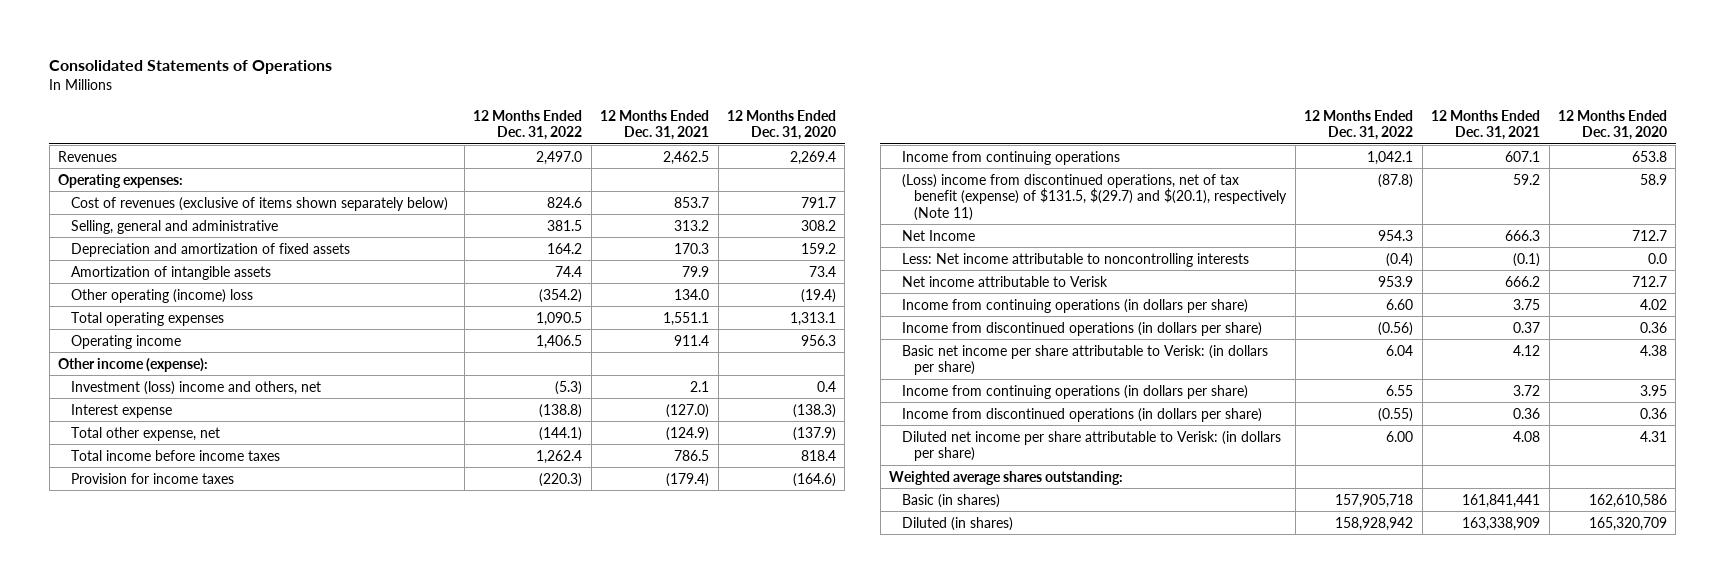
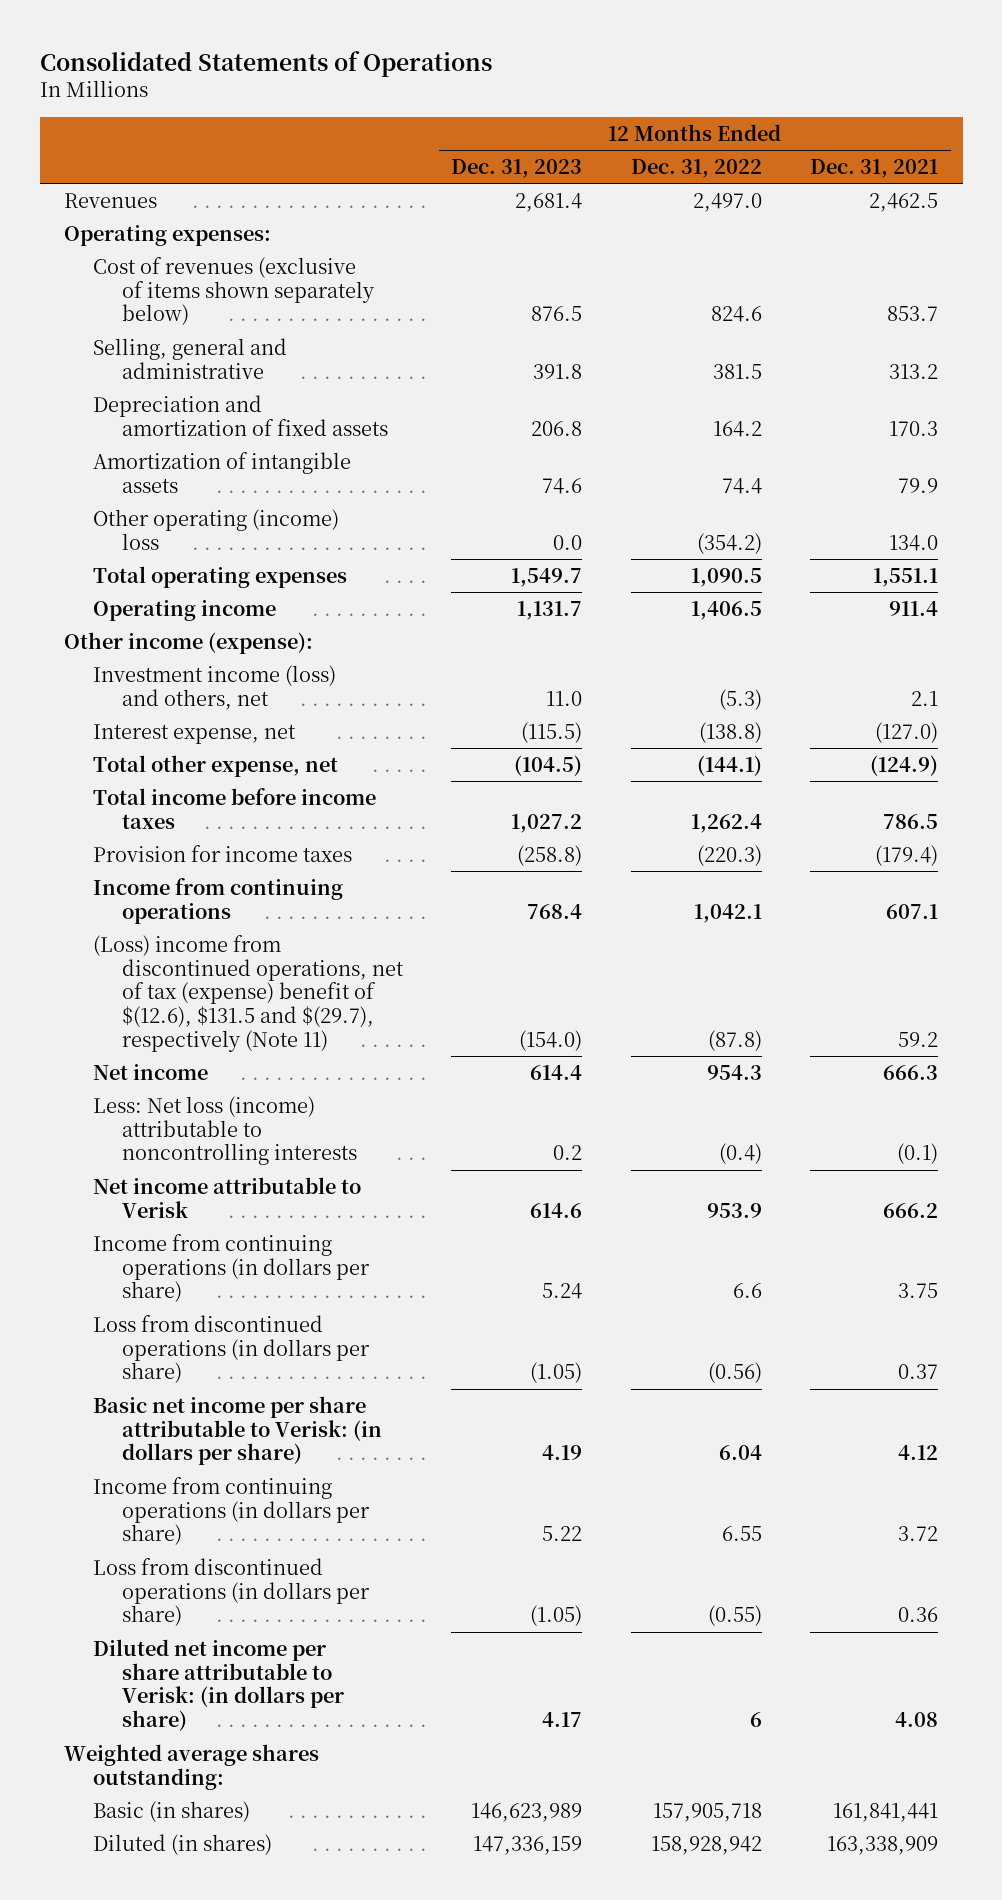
- | 12 Months Ended Dec. 31, 2022 | 12 Months Ended Dec. 31, 2021 | 12 Months Ended Dec. 31, 2020
+ | 12 Months Ended Dec. 31, 2023 | 12 Months Ended Dec. 31, 2022 | 12 Months Ended Dec. 31, 2021
- Investment (loss) income and others, net | (5.3) | 2.1 | 0.4
- Interest expense | (138.8) | (127.0) | (138.3)
+ Investment income (loss) and others, net | 11.0 | (5.3) | 2.1
+ Interest expense, net | (115.5) | (138.8) | (127.0)
- (Loss) income from discontinued operations, net of tax benefit (expense) of $131.5, $(29.7) and $(20.1), respectively (Note 11) | (87.8) | 59.2 | 58.9
- Net Income | 954.3 | 666.3 | 712.7
- Less: Net income attributable to noncontrolling interests | (0.4) | (0.1) | 0.0
+ (Loss) income from discontinued operations, net of tax (expense) benefit of $(12.6), $131.5 and $(29.7), respectively (Note 11) | (154.0) | (87.8) | 59.2
+ Net income | 614.4 | 954.3 | 666.3
+ Less: Net loss (income) attributable to noncontrolling interests | 0.2 | (0.4) | (0.1)
- Income from continuing operations (in dollars per share) | 6.60 | 3.75 | 4.02
- Income from discontinued operations (in dollars per share) | (0.56) | 0.37 | 0.36
+ Income from continuing operations (in dollars per share) | 5.24 | 6.6 | 3.75
+ Loss from discontinued operations (in dollars per share) | (1.05) | (0.56) | 0.37
- Income from discontinued operations (in dollars per share) | (0.55) | 0.36 | 0.36
- Diluted net income per share attributable to Verisk: (in dollars per share) | 6.00 | 4.08 | 4.31
+ Loss from discontinued operations (in dollars per share) | (1.05) | (0.55) | 0.36
+ Diluted net income per share attributable to Verisk: (in dollars per share) | 4.17 | 6 | 4.08

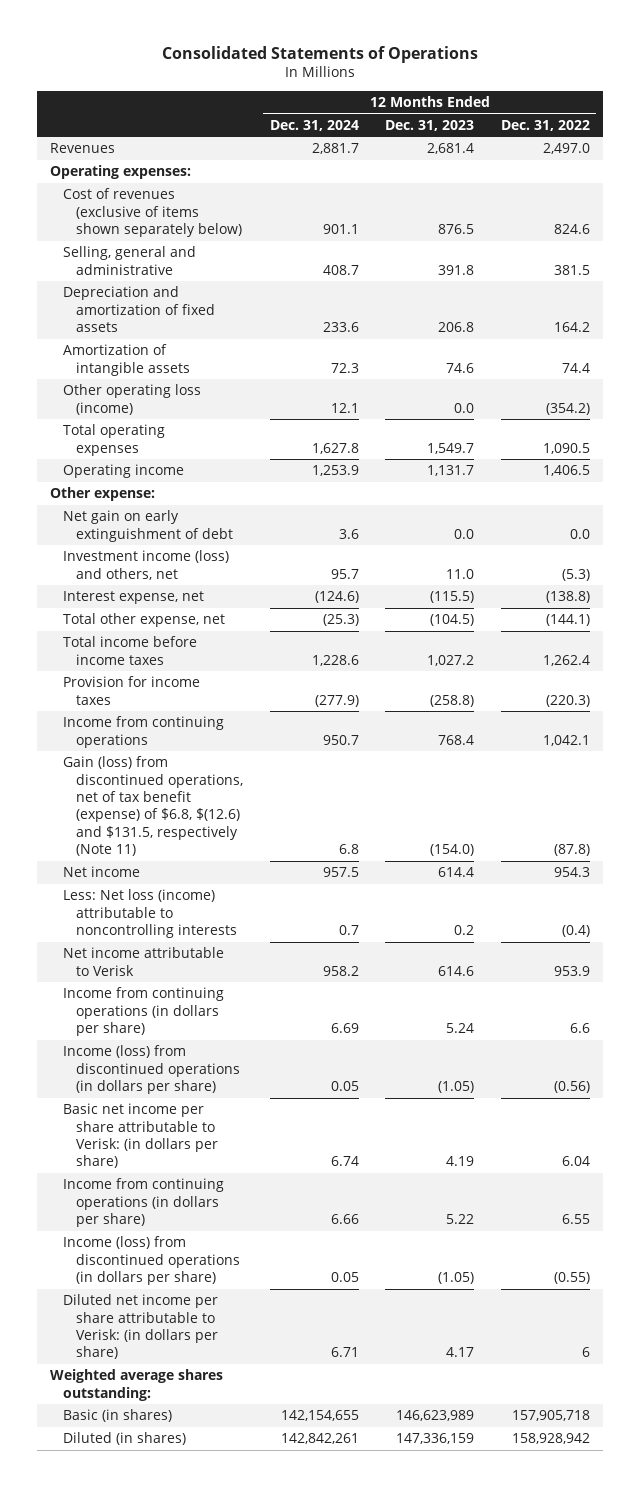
- | 12 Months Ended Dec. 31, 2023 | 12 Months Ended Dec. 31, 2022 | 12 Months Ended Dec. 31, 2021
+ | 12 Months Ended Dec. 31, 2024 | 12 Months Ended Dec. 31, 2023 | 12 Months Ended Dec. 31, 2022
- Other operating (income) loss | 0.0 | (354.2) | 134.0
+ Other operating loss (income) | 12.1 | 0.0 | (354.2)
- Other income (expense):
+ Other expense:
+ Net gain on early extinguishment of debt | 3.6 | 0.0 | 0.0
- (Loss) income from discontinued operations, net of tax (expense) benefit of $(12.6), $131.5 and $(29.7), respectively (Note 11) | (154.0) | (87.8) | 59.2
+ Gain (loss) from discontinued operations, net of tax benefit (expense) of $6.8, $(12.6) and $131.5, respectively (Note 11) | 6.8 | (154.0) | (87.8)
- Loss from discontinued operations (in dollars per share) | (1.05) | (0.56) | 0.37
+ Income (loss) from discontinued operations (in dollars per share) | 0.05 | (1.05) | (0.56)
- Loss from discontinued operations (in dollars per share) | (1.05) | (0.55) | 0.36
+ Income (loss) from discontinued operations (in dollars per share) | 0.05 | (1.05) | (0.55)

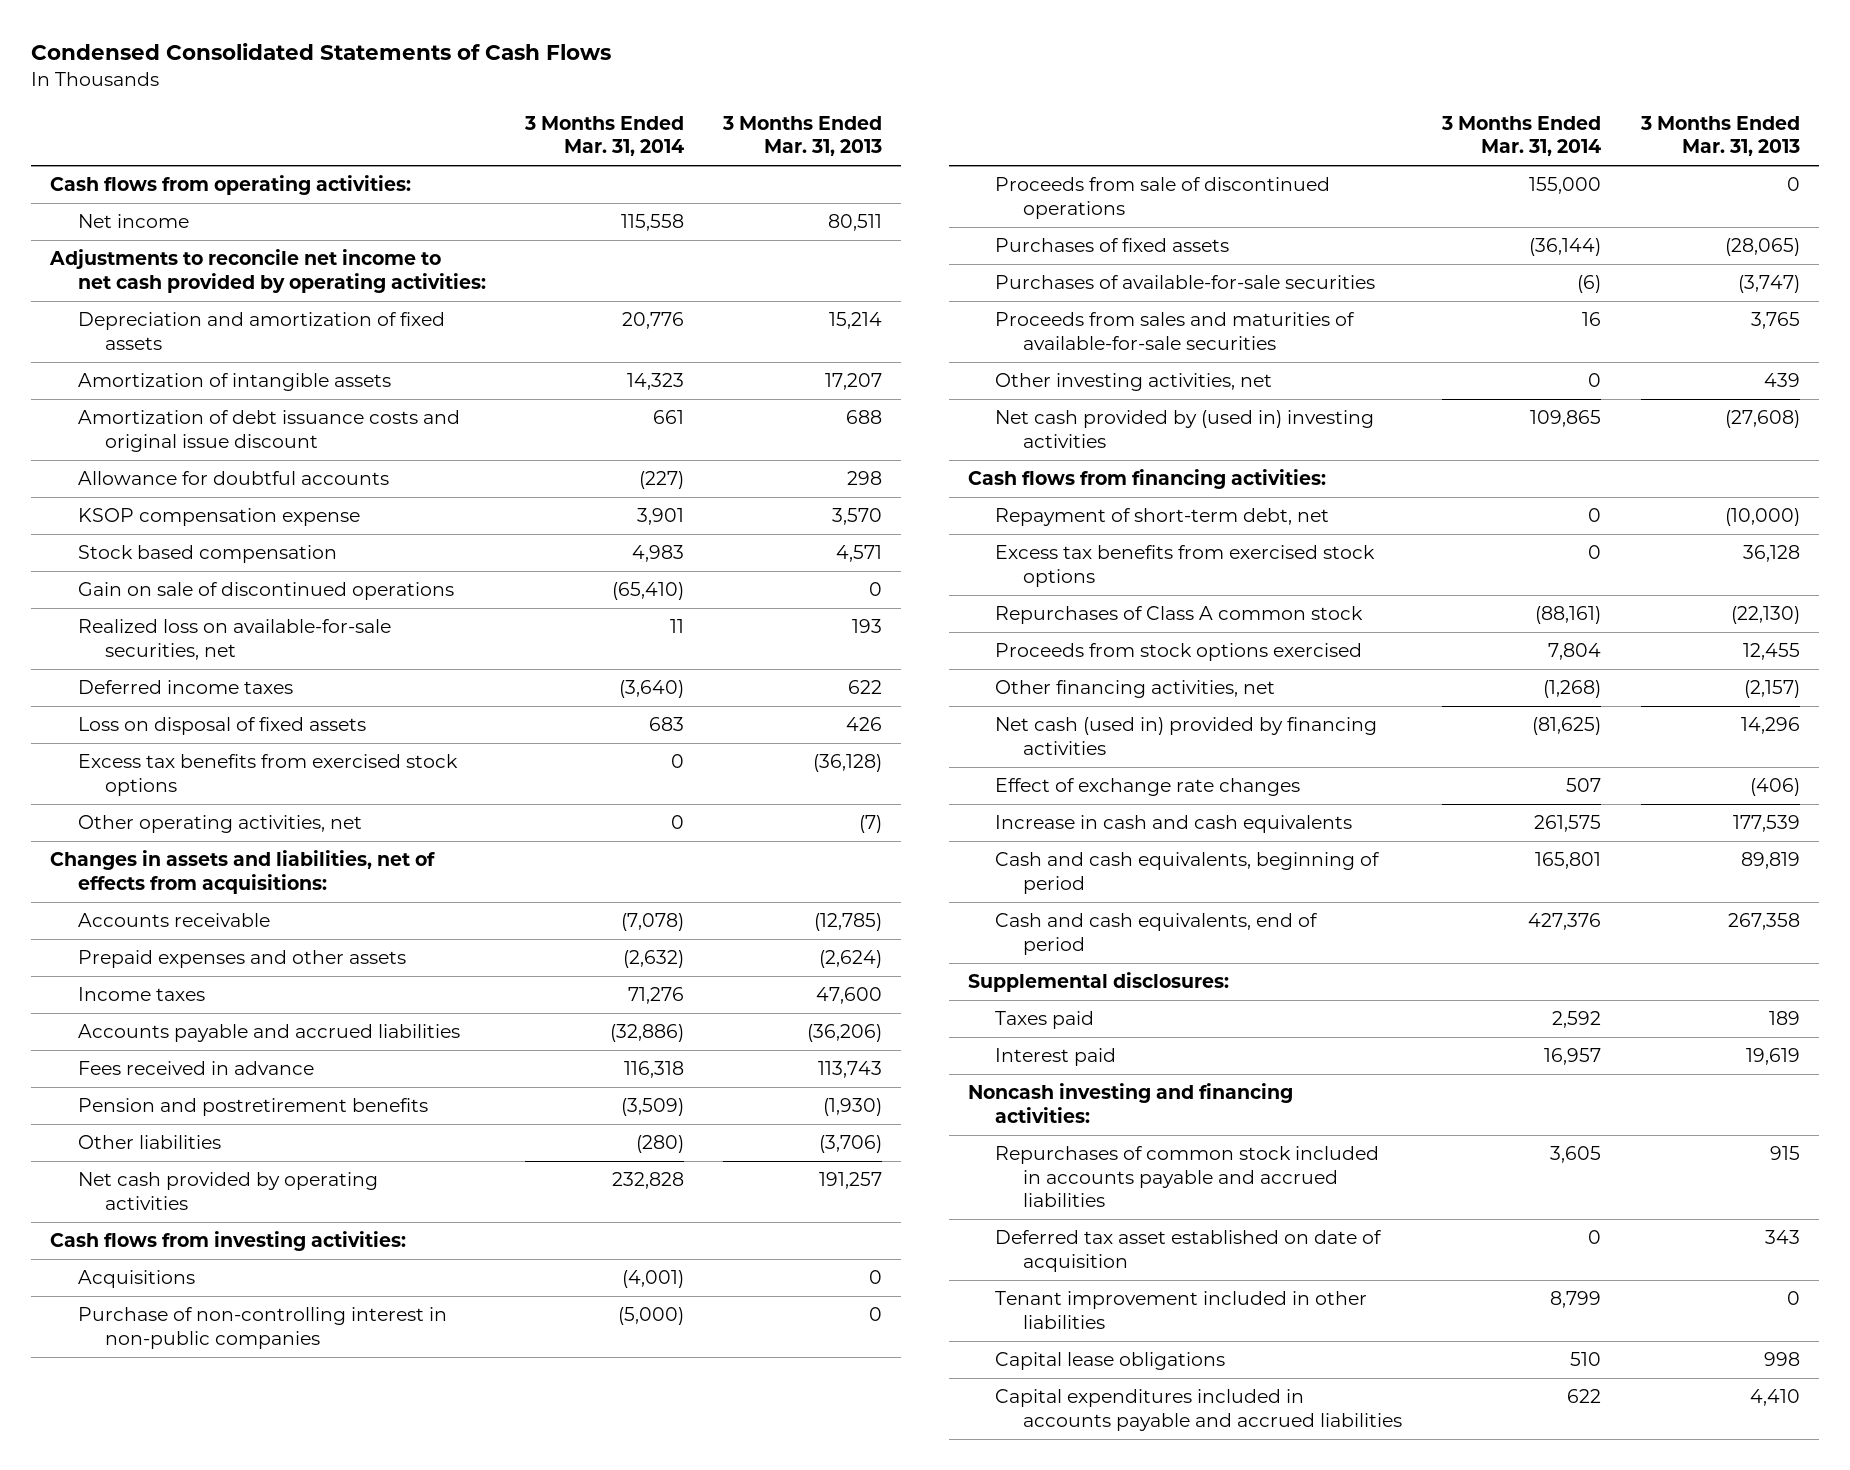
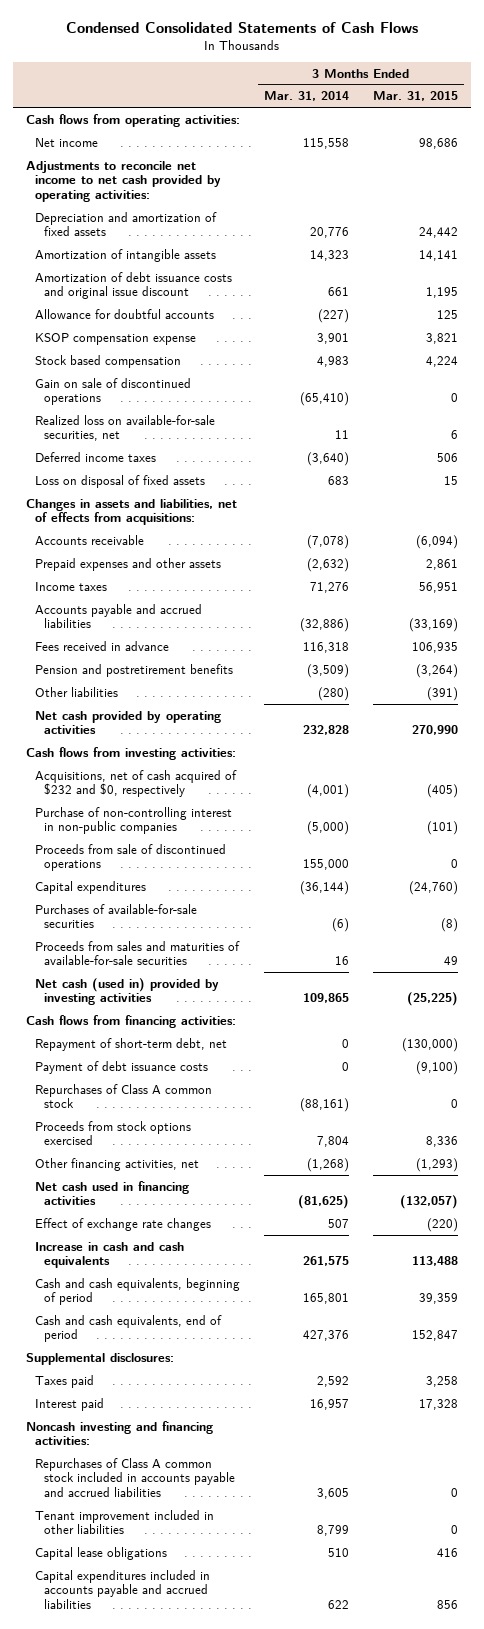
- | 3 Months Ended Mar. 31, 2014 | 3 Months Ended Mar. 31, 2013
+ | 3 Months Ended Mar. 31, 2014 | 3 Months Ended Mar. 31, 2015
- Excess tax benefits from exercised stock options | 0 | (36,128)
- Other operating activities, net | 0 | (7)
- Acquisitions | (4,001) | 0
+ Acquisitions, net of cash acquired of $232 and $0, respectively | (4,001) | (405)
- Purchases of fixed assets | (36,144) | (28,065)
+ Capital expenditures | (36,144) | (24,760)
- Other investing activities, net | 0 | 439
- Net cash provided by (used in) investing activities | 109,865 | (27,608)
+ Net cash (used in) provided by investing activities | 109,865 | (25,225)
- Excess tax benefits from exercised stock options | 0 | 36,128
+ Payment of debt issuance costs | 0 | (9,100)
- Net cash (used in) provided by financing activities | (81,625) | 14,296
+ Net cash used in financing activities | (81,625) | (132,057)
- Repurchases of common stock included in accounts payable and accrued liabilities | 3,605 | 915
- Deferred tax asset established on date of acquisition | 0 | 343
+ Repurchases of Class A common stock included in accounts payable and accrued liabilities | 3,605 | 0

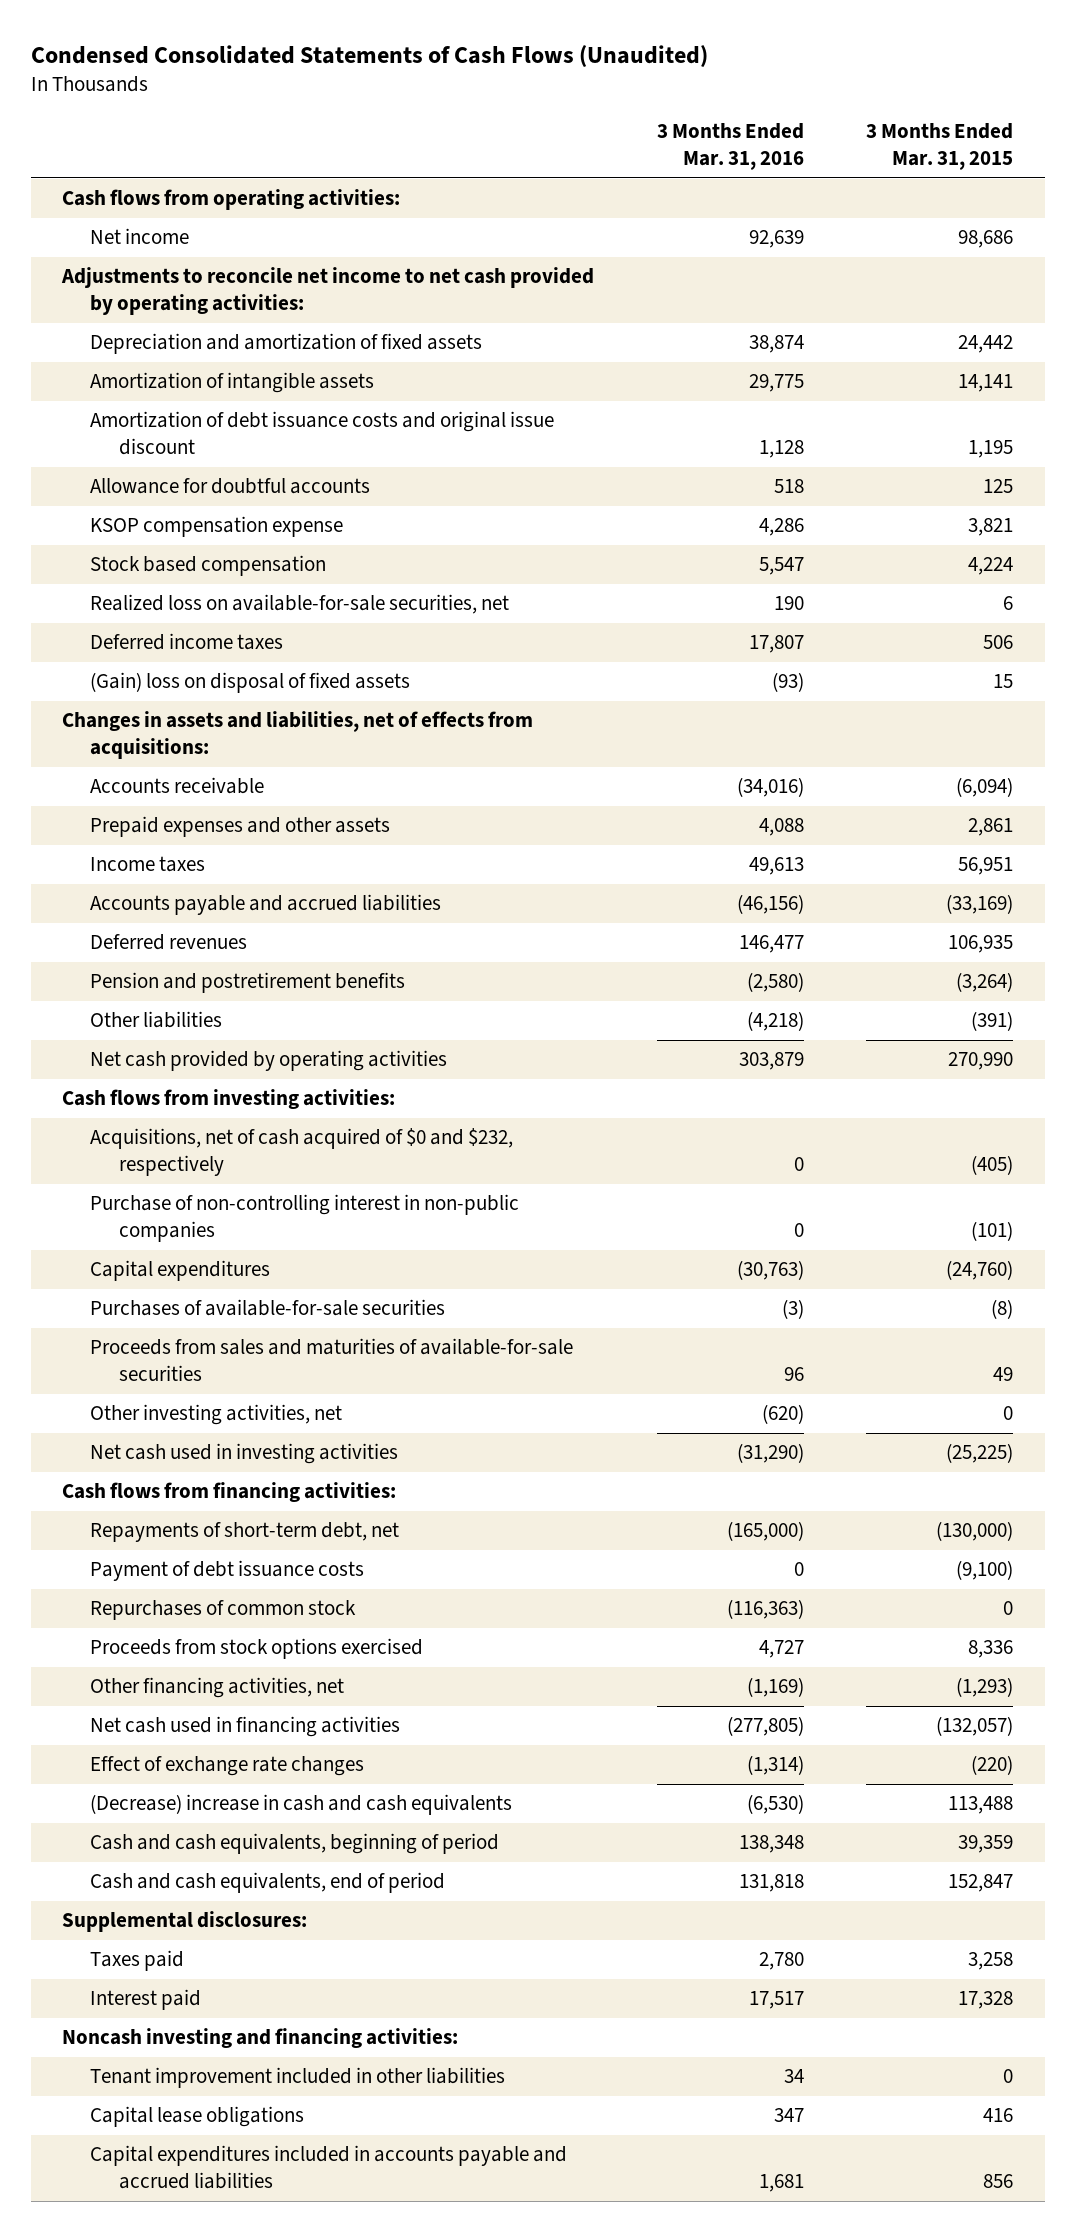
- Condensed Consolidated Statements of Cash Flows
+ Condensed Consolidated Statements of Cash Flows (Unaudited)
- | 3 Months Ended Mar. 31, 2014 | 3 Months Ended Mar. 31, 2015
+ | 3 Months Ended Mar. 31, 2016 | 3 Months Ended Mar. 31, 2015
- Gain on sale of discontinued operations | (65,410) | 0
- Loss on disposal of fixed assets | 683 | 15
+ (Gain) loss on disposal of fixed assets | (93) | 15
- Fees received in advance | 116,318 | 106,935
+ Deferred revenues | 146,477 | 106,935
- Acquisitions, net of cash acquired of $232 and $0, respectively | (4,001) | (405)
+ Acquisitions, net of cash acquired of $0 and $232, respectively | 0 | (405)
- Proceeds from sale of discontinued operations | 155,000 | 0
- Net cash (used in) provided by investing activities | 109,865 | (25,225)
+ Other investing activities, net | (620) | 0
+ Net cash used in investing activities | (31,290) | (25,225)
- Repayment of short-term debt, net | 0 | (130,000)
+ Repayments of short-term debt, net | (165,000) | (130,000)
- Repurchases of Class A common stock | (88,161) | 0
+ Repurchases of common stock | (116,363) | 0
- Increase in cash and cash equivalents | 261,575 | 113,488
+ (Decrease) increase in cash and cash equivalents | (6,530) | 113,488
- Repurchases of Class A common stock included in accounts payable and accrued liabilities | 3,605 | 0

